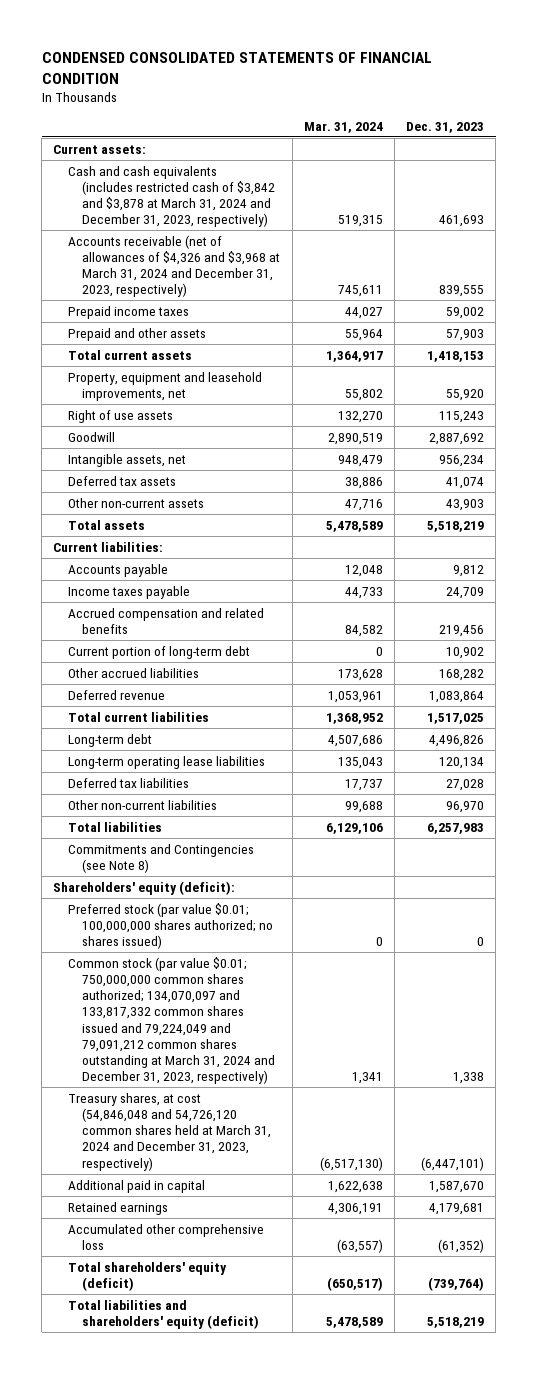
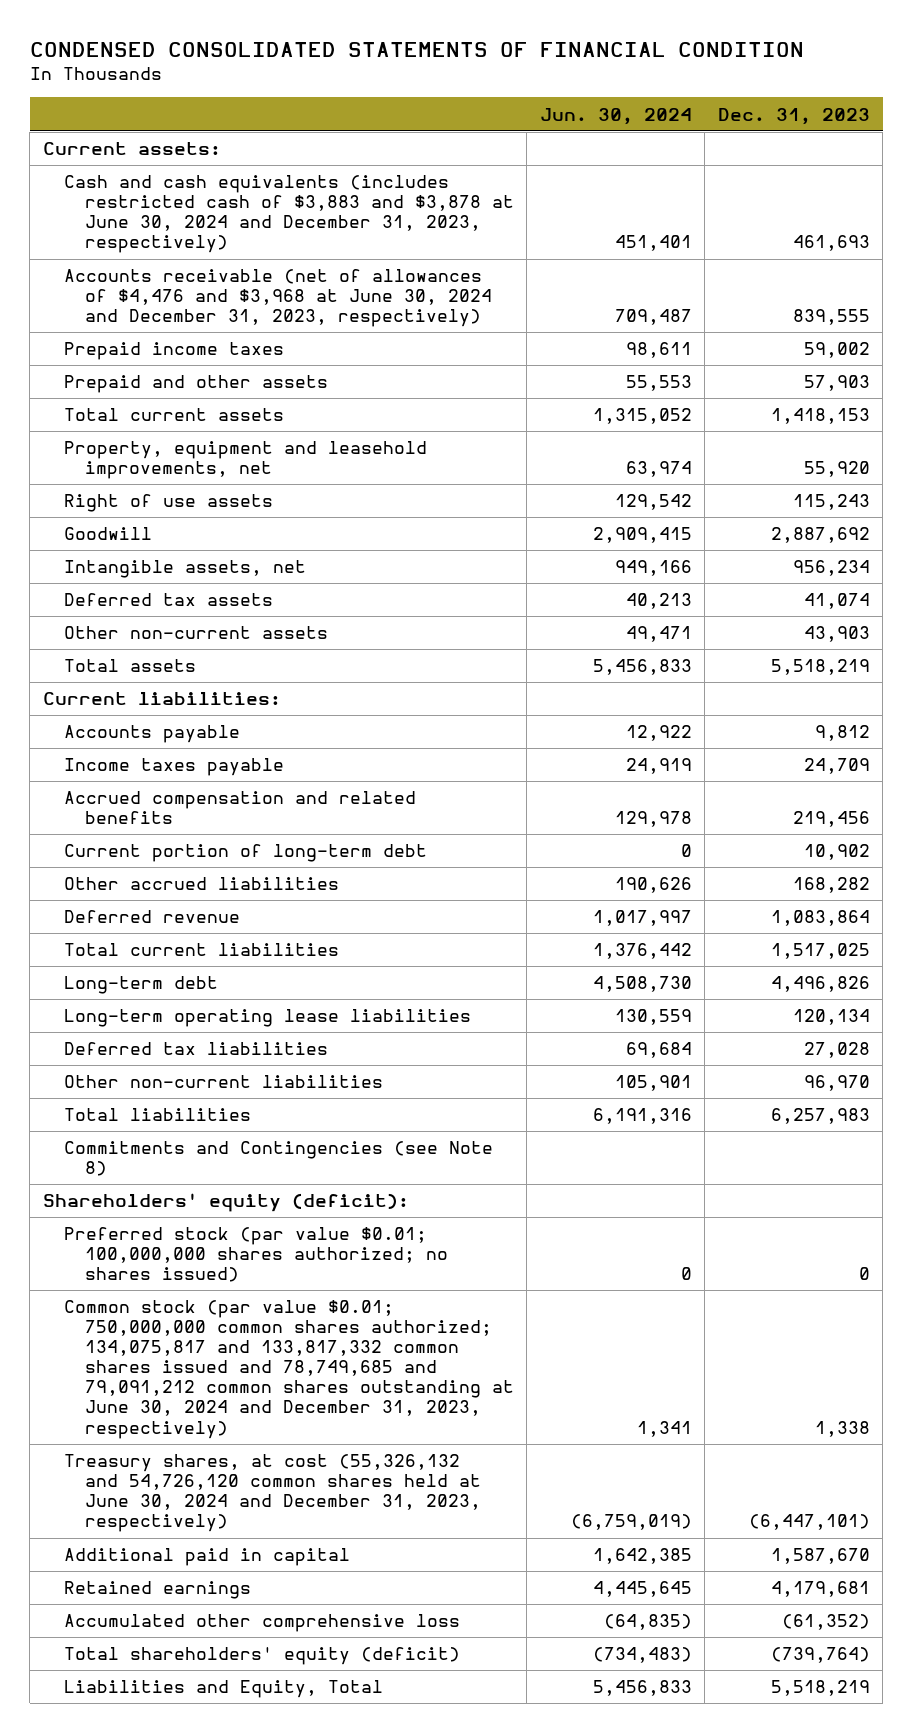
- | Mar. 31, 2024 | Dec. 31, 2023
+ | Jun. 30, 2024 | Dec. 31, 2023
- Cash and cash equivalents (includes restricted cash of $3,842 and $3,878 at March 31, 2024 and December 31, 2023, respectively) | 519,315 | 461,693
- Accounts receivable (net of allowances of $4,326 and $3,968 at March 31, 2024 and December 31, 2023, respectively) | 745,611 | 839,555
+ Cash and cash equivalents (includes restricted cash of $3,883 and $3,878 at June 30, 2024 and December 31, 2023, respectively) | 451,401 | 461,693
+ Accounts receivable (net of allowances of $4,476 and $3,968 at June 30, 2024 and December 31, 2023, respectively) | 709,487 | 839,555
- Common stock (par value $0.01; 750,000,000 common shares authorized; 134,070,097 and 133,817,332 common shares issued and 79,224,049 and 79,091,212 common shares outstanding at March 31, 2024 and December 31, 2023, respectively) | 1,341 | 1,338
- Treasury shares, at cost (54,846,048 and 54,726,120 common shares held at March 31, 2024 and December 31, 2023, respectively) | (6,517,130) | (6,447,101)
+ Common stock (par value $0.01; 750,000,000 common shares authorized; 134,075,817 and 133,817,332 common shares issued and 78,749,685 and 79,091,212 common shares outstanding at June 30, 2024 and December 31, 2023, respectively) | 1,341 | 1,338
+ Treasury shares, at cost (55,326,132 and 54,726,120 common shares held at June 30, 2024 and December 31, 2023, respectively) | (6,759,019) | (6,447,101)
- Total liabilities and shareholders' equity (deficit) | 5,478,589 | 5,518,219
+ Liabilities and Equity, Total | 5,456,833 | 5,518,219

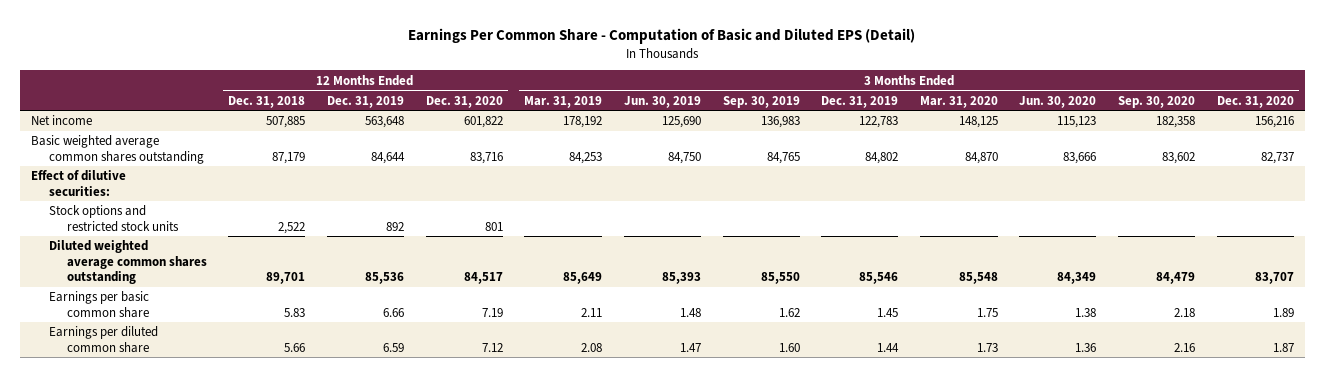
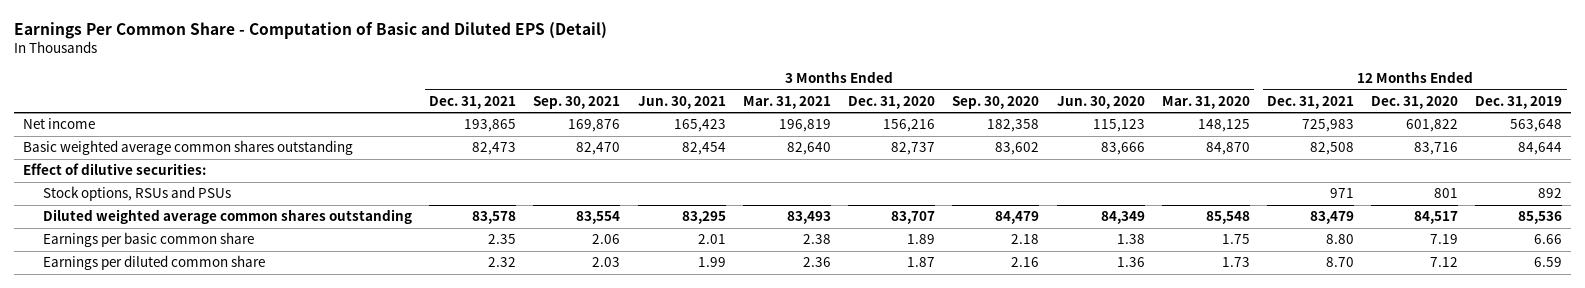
- | 12 Months Ended Dec. 31, 2018 | 12 Months Ended Dec. 31, 2019 | 12 Months Ended Dec. 31, 2020 | 3 Months Ended Mar. 31, 2019 | 3 Months Ended Jun. 30, 2019 | 3 Months Ended Sep. 30, 2019 | 3 Months Ended Dec. 31, 2019 | 3 Months Ended Mar. 31, 2020 | 3 Months Ended Jun. 30, 2020 | 3 Months Ended Sep. 30, 2020 | 3 Months Ended Dec. 31, 2020
+ | 3 Months Ended Dec. 31, 2021 | 3 Months Ended Sep. 30, 2021 | 3 Months Ended Jun. 30, 2021 | 3 Months Ended Mar. 31, 2021 | 3 Months Ended Dec. 31, 2020 | 3 Months Ended Sep. 30, 2020 | 3 Months Ended Jun. 30, 2020 | 3 Months Ended Mar. 31, 2020 | 12 Months Ended Dec. 31, 2021 | 12 Months Ended Dec. 31, 2020 | 12 Months Ended Dec. 31, 2019
- Stock options and restricted stock units | 2,522 | 892 | 801 | | | | | | | |
+ Stock options, RSUs and PSUs | | | | | | | | | 971 | 801 | 892

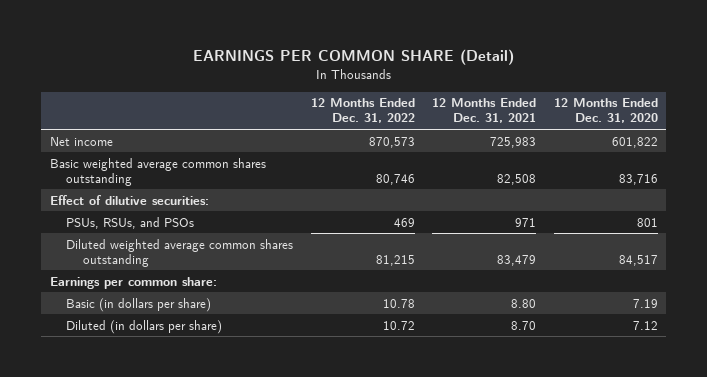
- Earnings Per Common Share - Computation of Basic and Diluted EPS (Detail)
+ EARNINGS PER COMMON SHARE (Detail)
- | 3 Months Ended Dec. 31, 2021 | 3 Months Ended Sep. 30, 2021 | 3 Months Ended Jun. 30, 2021 | 3 Months Ended Mar. 31, 2021 | 3 Months Ended Dec. 31, 2020 | 3 Months Ended Sep. 30, 2020 | 3 Months Ended Jun. 30, 2020 | 3 Months Ended Mar. 31, 2020 | 12 Months Ended Dec. 31, 2021 | 12 Months Ended Dec. 31, 2020 | 12 Months Ended Dec. 31, 2019
+ | 12 Months Ended Dec. 31, 2022 | 12 Months Ended Dec. 31, 2021 | 12 Months Ended Dec. 31, 2020
- Stock options, RSUs and PSUs | | | | | | | | | 971 | 801 | 892
+ PSUs, RSUs, and PSOs | 469 | 971 | 801
- Earnings per basic common share | 2.35 | 2.06 | 2.01 | 2.38 | 1.89 | 2.18 | 1.38 | 1.75 | 8.80 | 7.19 | 6.66
- Earnings per diluted common share | 2.32 | 2.03 | 1.99 | 2.36 | 1.87 | 2.16 | 1.36 | 1.73 | 8.70 | 7.12 | 6.59
+ Earnings per common share:
+ Basic (in dollars per share) | 10.78 | 8.80 | 7.19
+ Diluted (in dollars per share) | 10.72 | 8.70 | 7.12

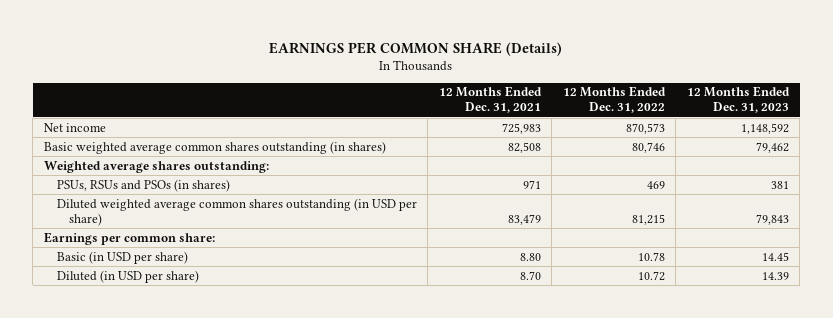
- EARNINGS PER COMMON SHARE (Detail)
+ EARNINGS PER COMMON SHARE (Details)
- | 12 Months Ended Dec. 31, 2022 | 12 Months Ended Dec. 31, 2021 | 12 Months Ended Dec. 31, 2020
+ | 12 Months Ended Dec. 31, 2021 | 12 Months Ended Dec. 31, 2022 | 12 Months Ended Dec. 31, 2023
- Basic weighted average common shares outstanding | 80,746 | 82,508 | 83,716
- Effect of dilutive securities:
- PSUs, RSUs, and PSOs | 469 | 971 | 801
- Diluted weighted average common shares outstanding | 81,215 | 83,479 | 84,517
+ Basic weighted average common shares outstanding (in shares) | 82,508 | 80,746 | 79,462
+ Weighted average shares outstanding:
+ PSUs, RSUs and PSOs (in shares) | 971 | 469 | 381
+ Diluted weighted average common shares outstanding (in USD per share) | 83,479 | 81,215 | 79,843
- Basic (in dollars per share) | 10.78 | 8.80 | 7.19
- Diluted (in dollars per share) | 10.72 | 8.70 | 7.12
+ Basic (in USD per share) | 8.80 | 10.78 | 14.45
+ Diluted (in USD per share) | 8.70 | 10.72 | 14.39

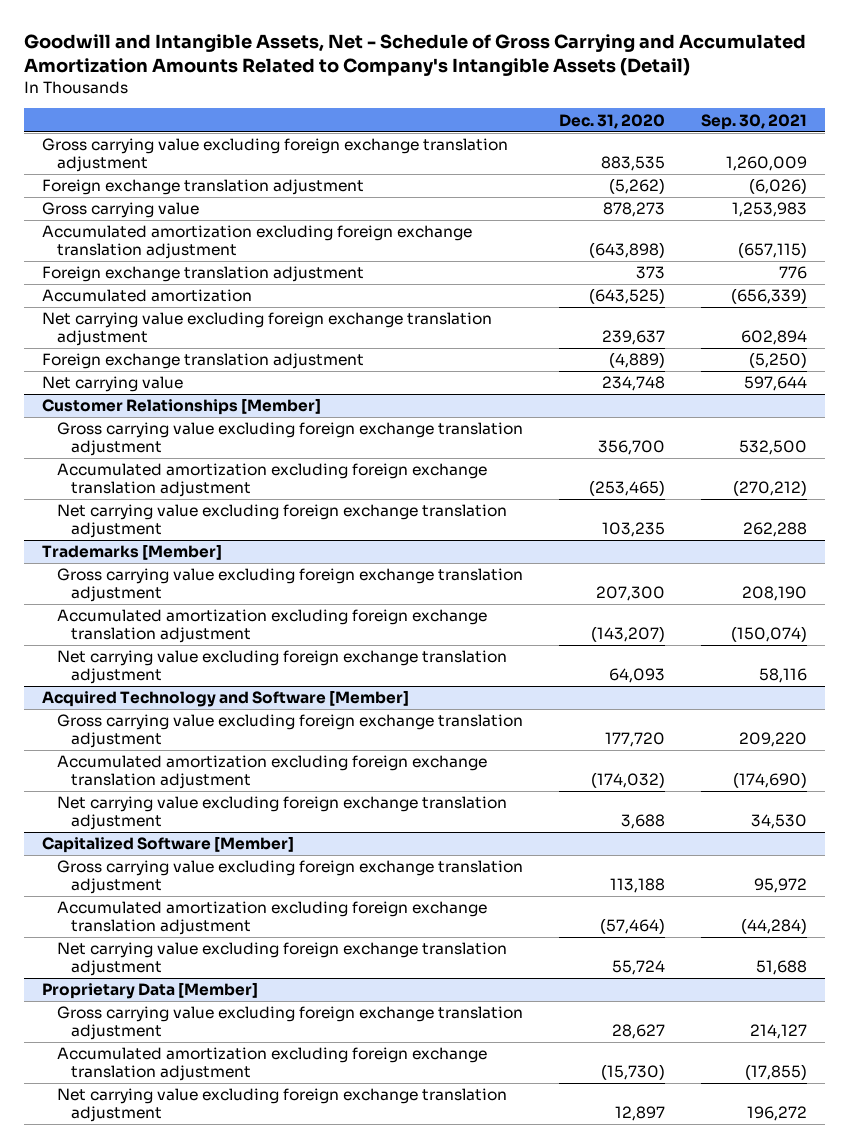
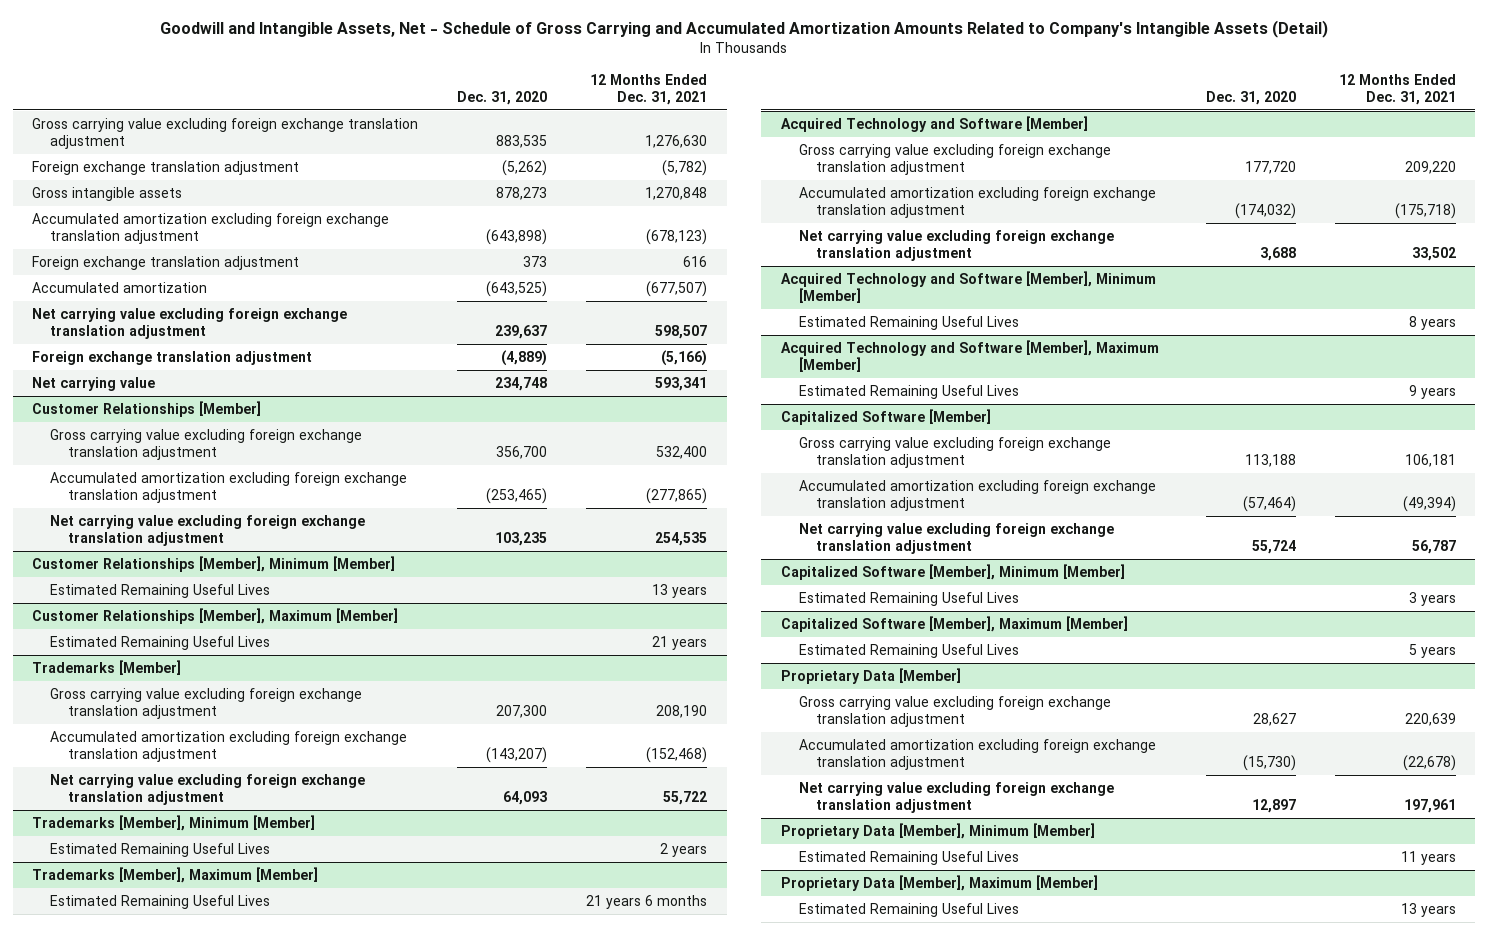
- | Dec. 31, 2020 | Sep. 30, 2021
+ | Dec. 31, 2020 | 12 Months Ended Dec. 31, 2021
- Gross carrying value | 878,273 | 1,253,983
+ Gross intangible assets | 878,273 | 1,270,848
+ Customer Relationships [Member], Minimum [Member]
+ Estimated Remaining Useful Lives | | 13 years
+ Customer Relationships [Member], Maximum [Member]
+ Estimated Remaining Useful Lives | | 21 years
+ Trademarks [Member], Minimum [Member]
+ Estimated Remaining Useful Lives | | 2 years
+ Trademarks [Member], Maximum [Member]
+ Estimated Remaining Useful Lives | | 21 years 6 months
+ Acquired Technology and Software [Member], Minimum [Member]
+ Estimated Remaining Useful Lives | | 8 years
+ Acquired Technology and Software [Member], Maximum [Member]
+ Estimated Remaining Useful Lives | | 9 years
+ Capitalized Software [Member], Minimum [Member]
+ Estimated Remaining Useful Lives | | 3 years
+ Capitalized Software [Member], Maximum [Member]
+ Estimated Remaining Useful Lives | | 5 years
+ Proprietary Data [Member], Minimum [Member]
+ Estimated Remaining Useful Lives | | 11 years
+ Proprietary Data [Member], Maximum [Member]
+ Estimated Remaining Useful Lives | | 13 years

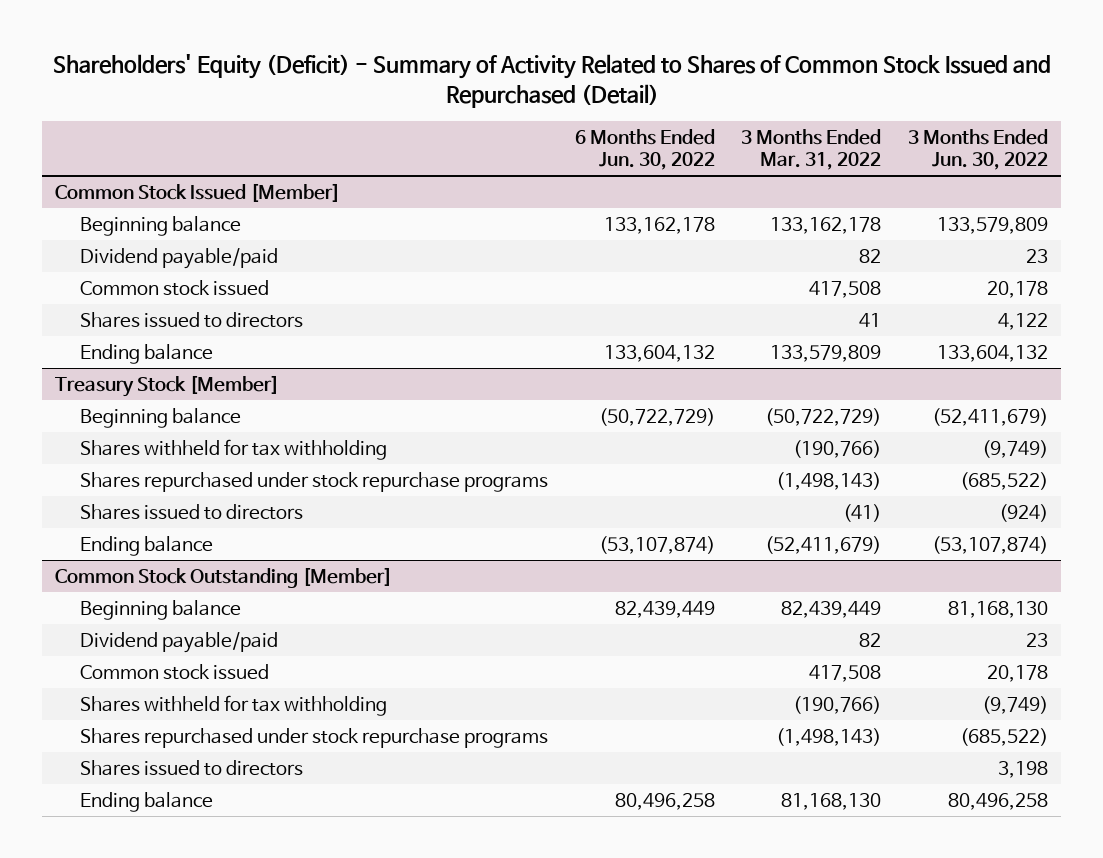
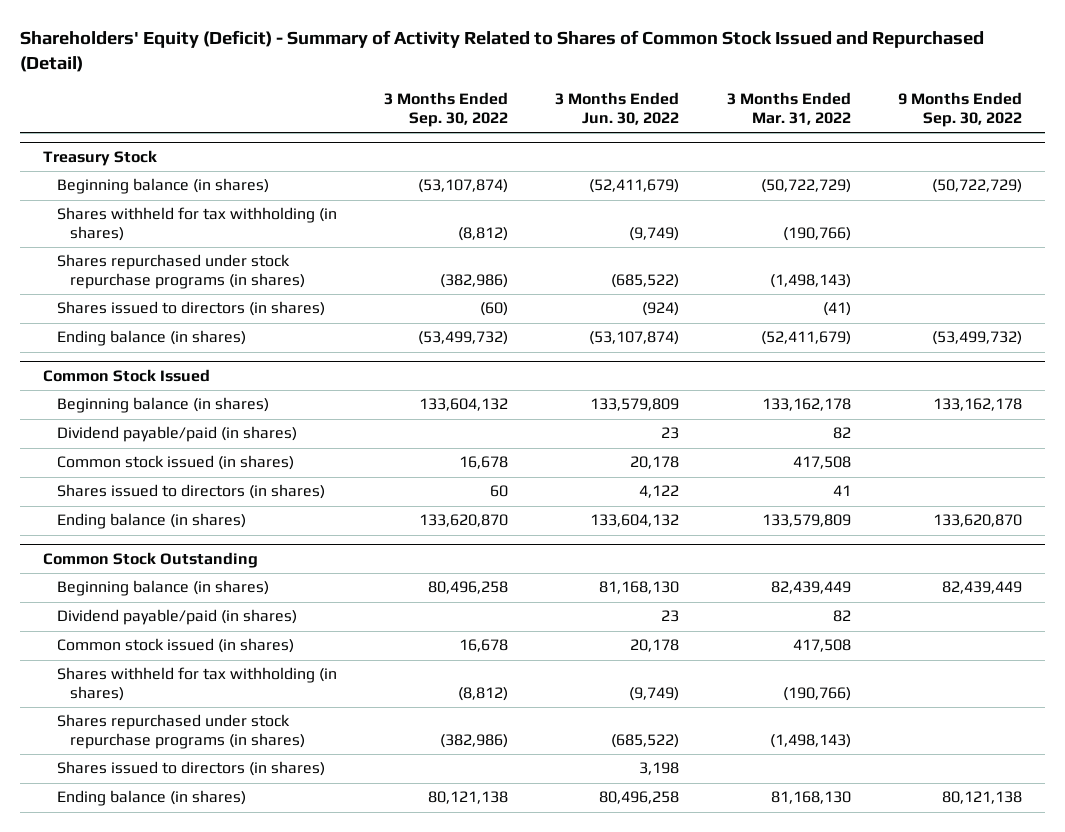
- | 6 Months Ended Jun. 30, 2022 | 3 Months Ended Mar. 31, 2022 | 3 Months Ended Jun. 30, 2022
+ | 3 Months Ended Sep. 30, 2022 | 3 Months Ended Jun. 30, 2022 | 3 Months Ended Mar. 31, 2022 | 9 Months Ended Sep. 30, 2022
- Common Stock Issued [Member]
- Beginning balance | 133,162,178 | 133,162,178 | 133,579,809
- Dividend payable/paid | | 82 | 23
- Common stock issued | | 417,508 | 20,178
- Shares issued to directors | | 41 | 4,122
- Ending balance | 133,604,132 | 133,579,809 | 133,604,132
- Treasury Stock [Member]
- Beginning balance | (50,722,729) | (50,722,729) | (52,411,679)
- Shares withheld for tax withholding | | (190,766) | (9,749)
- Shares repurchased under stock repurchase programs | | (1,498,143) | (685,522)
- Shares issued to directors | | (41) | (924)
- Ending balance | (53,107,874) | (52,411,679) | (53,107,874)
- Common Stock Outstanding [Member]
- Beginning balance | 82,439,449 | 82,439,449 | 81,168,130
- Dividend payable/paid | | 82 | 23
- Common stock issued | | 417,508 | 20,178
- Shares withheld for tax withholding | | (190,766) | (9,749)
- Shares repurchased under stock repurchase programs | | (1,498,143) | (685,522)
- Shares issued to directors | | | 3,198
- Ending balance | 80,496,258 | 81,168,130 | 80,496,258
+ Treasury Stock
+ Beginning balance (in shares) | (53,107,874) | (52,411,679) | (50,722,729) | (50,722,729)
+ Shares withheld for tax withholding (in shares) | (8,812) | (9,749) | (190,766) |
+ Shares repurchased under stock repurchase programs (in shares) | (382,986) | (685,522) | (1,498,143) |
+ Shares issued to directors (in shares) | (60) | (924) | (41) |
+ Ending balance (in shares) | (53,499,732) | (53,107,874) | (52,411,679) | (53,499,732)
+ Common Stock Issued
+ Beginning balance (in shares) | 133,604,132 | 133,579,809 | 133,162,178 | 133,162,178
+ Dividend payable/paid (in shares) | | 23 | 82 |
+ Common stock issued (in shares) | 16,678 | 20,178 | 417,508 |
+ Shares issued to directors (in shares) | 60 | 4,122 | 41 |
+ Ending balance (in shares) | 133,620,870 | 133,604,132 | 133,579,809 | 133,620,870
+ Common Stock Outstanding
+ Beginning balance (in shares) | 80,496,258 | 81,168,130 | 82,439,449 | 82,439,449
+ Dividend payable/paid (in shares) | | 23 | 82 |
+ Common stock issued (in shares) | 16,678 | 20,178 | 417,508 |
+ Shares withheld for tax withholding (in shares) | (8,812) | (9,749) | (190,766) |
+ Shares repurchased under stock repurchase programs (in shares) | (382,986) | (685,522) | (1,498,143) |
+ Shares issued to directors (in shares) | | 3,198 | |
+ Ending balance (in shares) | 80,121,138 | 80,496,258 | 81,168,130 | 80,121,138

